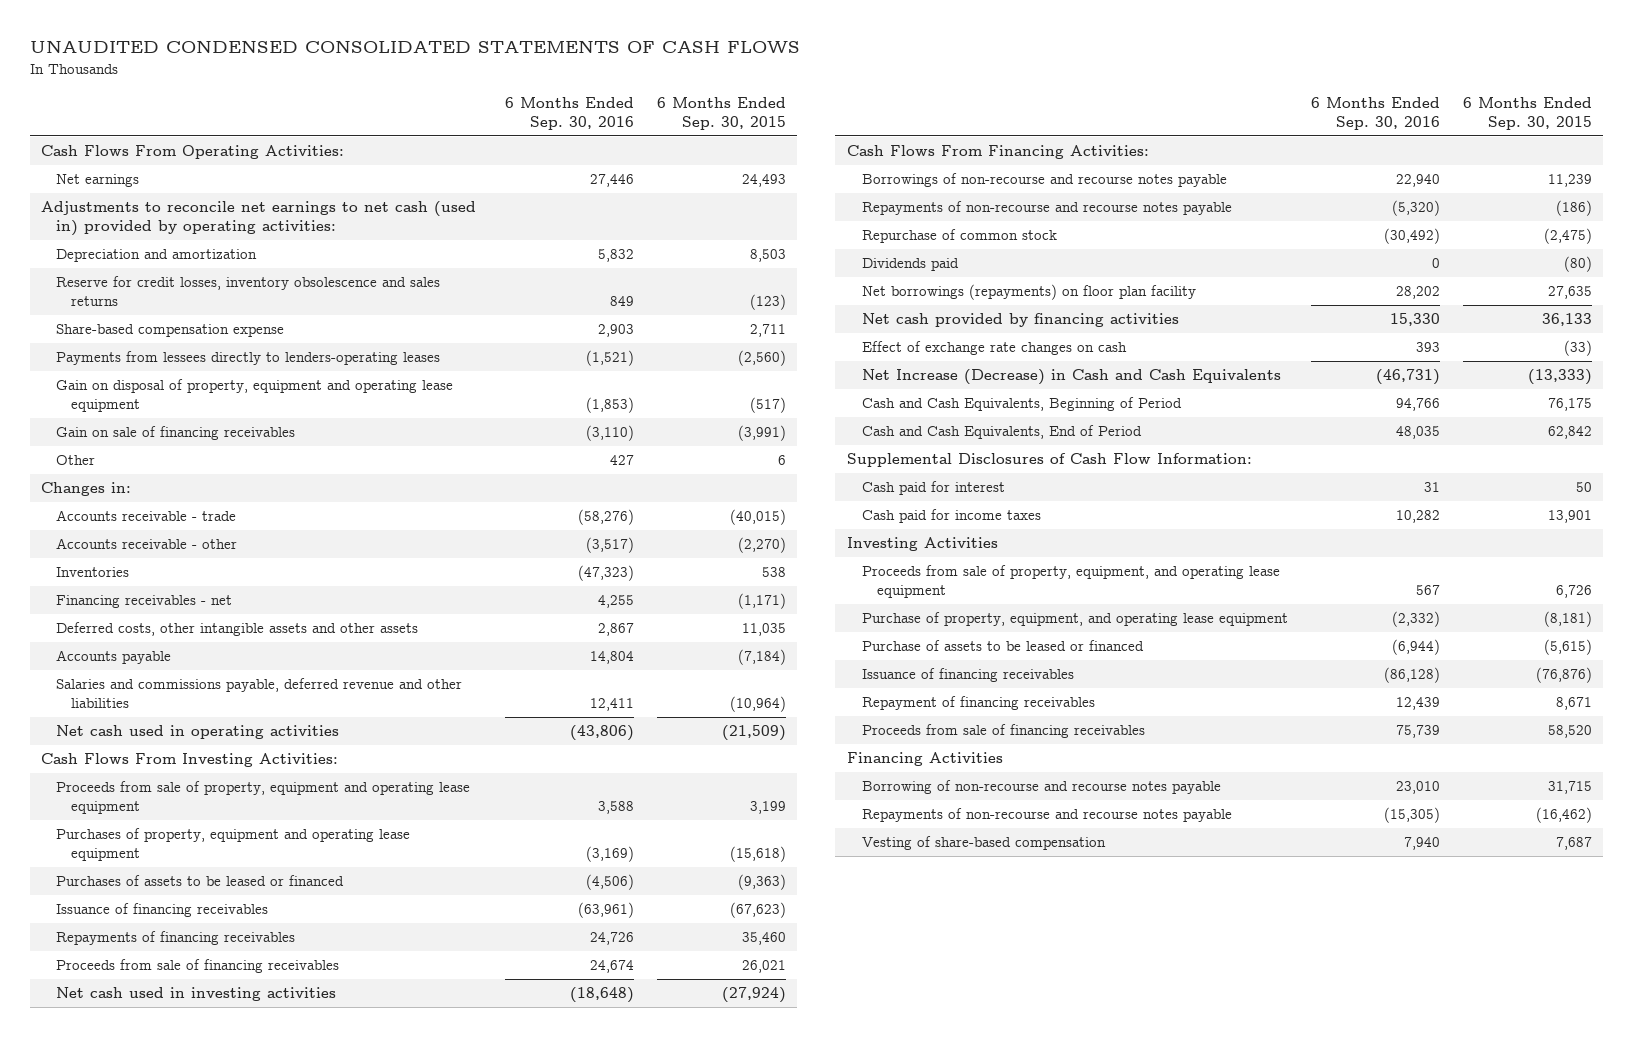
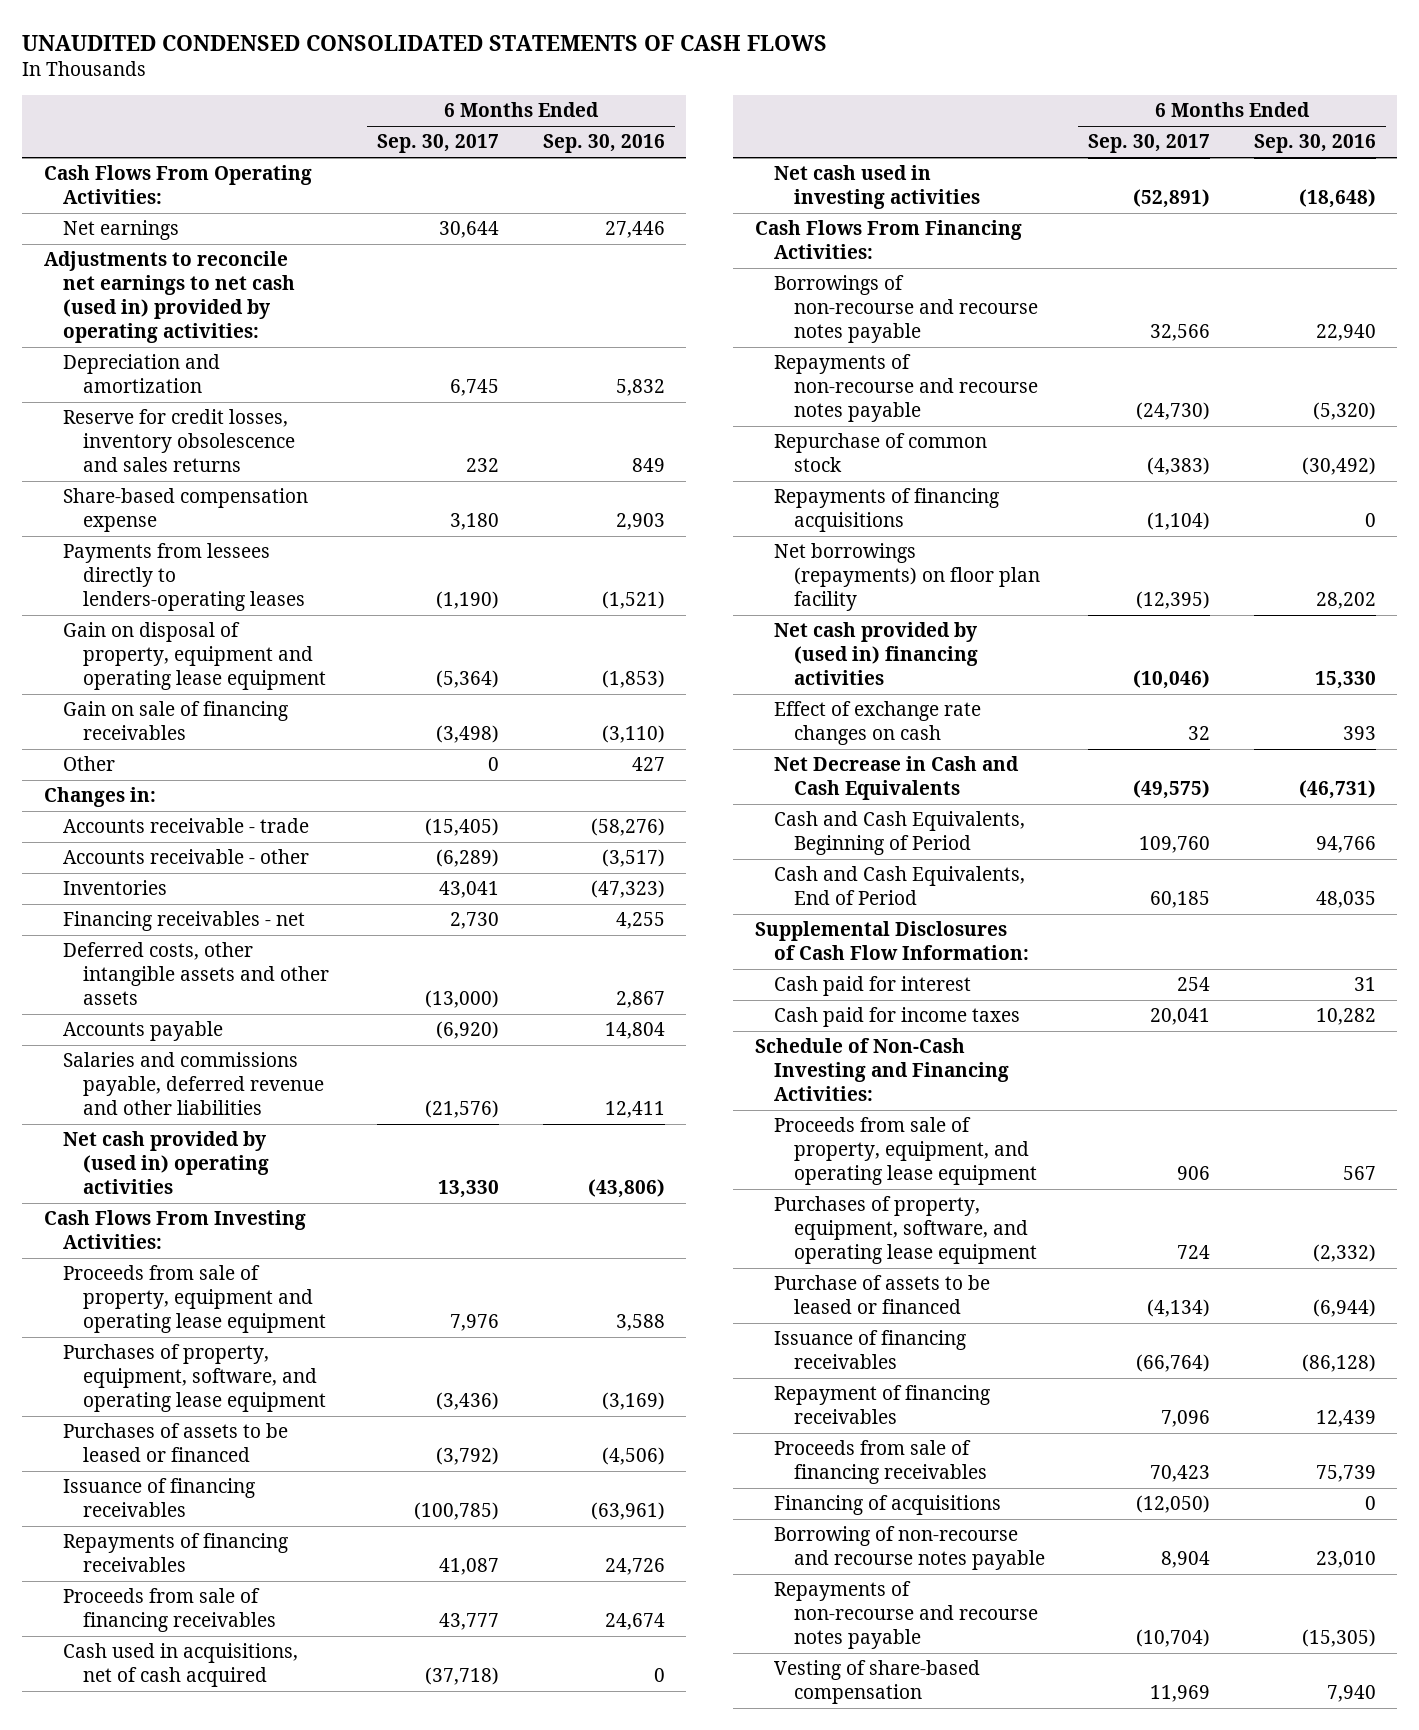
- | 6 Months Ended Sep. 30, 2016 | 6 Months Ended Sep. 30, 2015
+ | 6 Months Ended Sep. 30, 2017 | 6 Months Ended Sep. 30, 2016
- Net cash used in operating activities | (43,806) | (21,509)
+ Net cash provided by (used in) operating activities | 13,330 | (43,806)
- Purchases of property, equipment and operating lease equipment | (3,169) | (15,618)
+ Purchases of property, equipment, software, and operating lease equipment | (3,436) | (3,169)
+ Cash used in acquisitions, net of cash acquired | (37,718) | 0
- Dividends paid | 0 | (80)
+ Repayments of financing acquisitions | (1,104) | 0
- Net cash provided by financing activities | 15,330 | 36,133
+ Net cash provided by (used in) financing activities | (10,046) | 15,330
- Net Increase (Decrease) in Cash and Cash Equivalents | (46,731) | (13,333)
+ Net Decrease in Cash and Cash Equivalents | (49,575) | (46,731)
- Investing Activities
+ Schedule of Non-Cash Investing and Financing Activities:
- Purchase of property, equipment, and operating lease equipment | (2,332) | (8,181)
+ Purchases of property, equipment, software, and operating lease equipment | 724 | (2,332)
- Financing Activities
+ Financing of acquisitions | (12,050) | 0

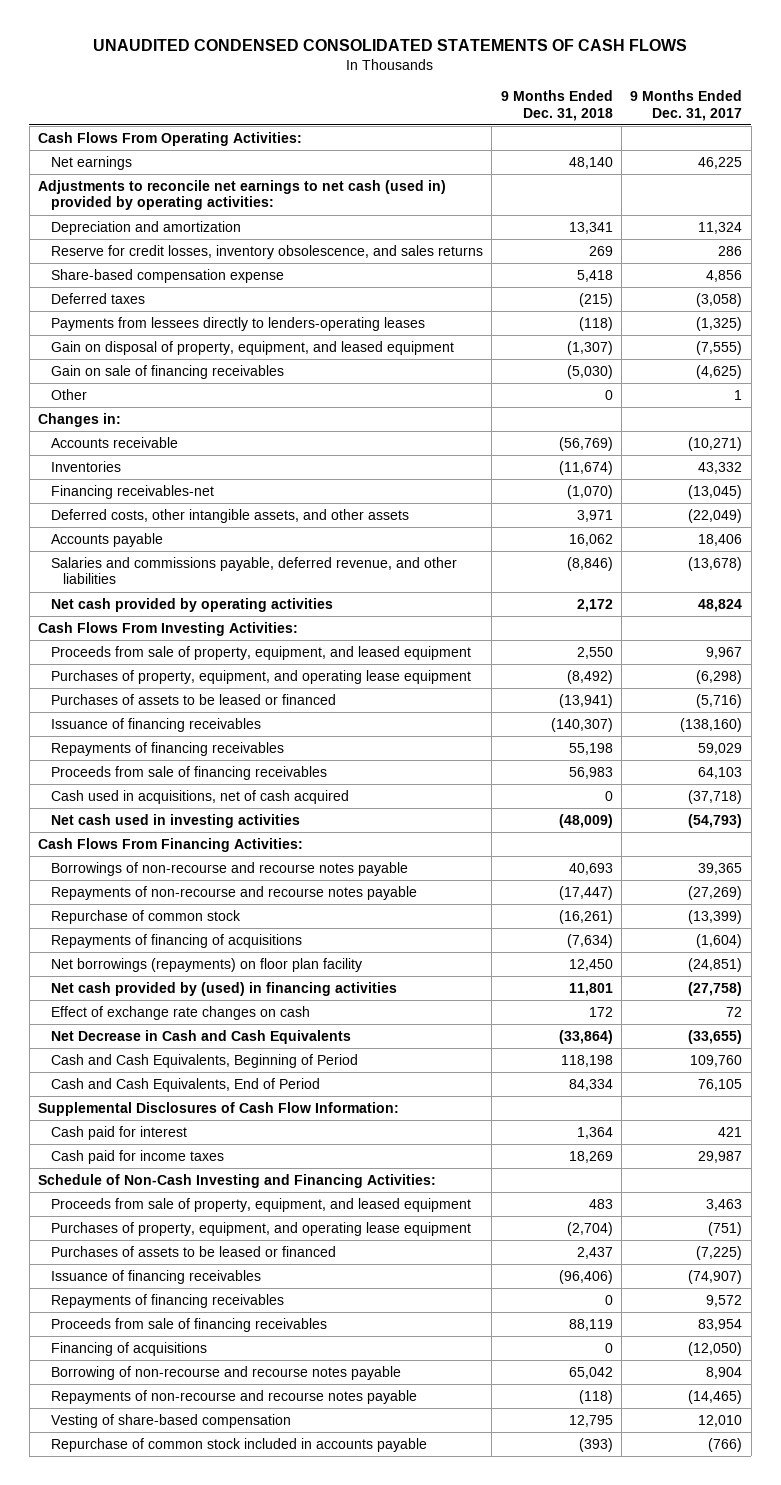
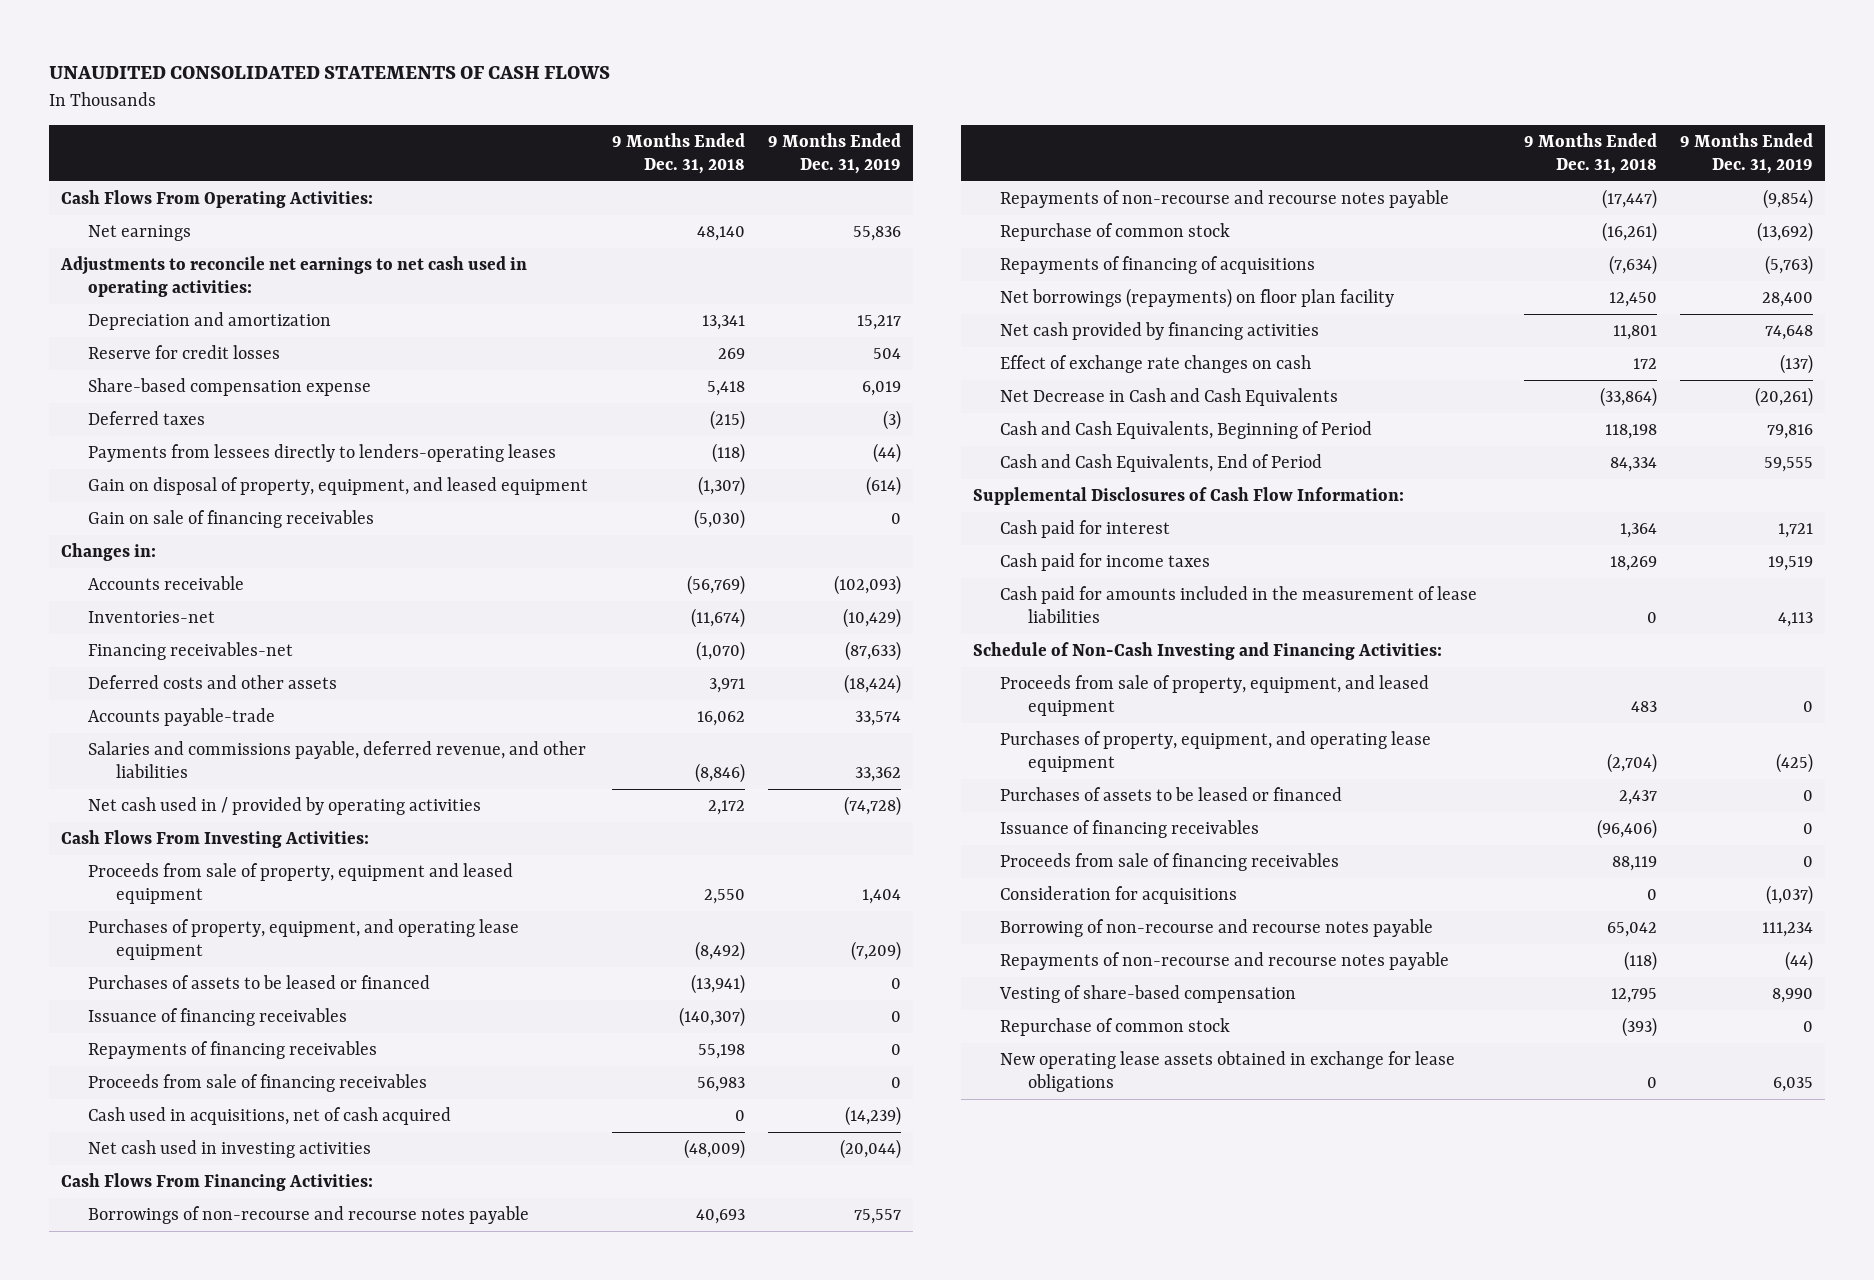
- UNAUDITED CONDENSED CONSOLIDATED STATEMENTS OF CASH FLOWS
+ UNAUDITED CONSOLIDATED STATEMENTS OF CASH FLOWS
- | 9 Months Ended Dec. 31, 2018 | 9 Months Ended Dec. 31, 2017
+ | 9 Months Ended Dec. 31, 2018 | 9 Months Ended Dec. 31, 2019
- Adjustments to reconcile net earnings to net cash (used in) provided by operating activities:
+ Adjustments to reconcile net earnings to net cash used in operating activities:
- Reserve for credit losses, inventory obsolescence, and sales returns | 269 | 286
+ Reserve for credit losses | 269 | 504
- Other | 0 | 1
- Inventories | (11,674) | 43,332
+ Inventories-net | (11,674) | (10,429)
- Deferred costs, other intangible assets, and other assets | 3,971 | (22,049)
- Accounts payable | 16,062 | 18,406
+ Deferred costs and other assets | 3,971 | (18,424)
+ Accounts payable-trade | 16,062 | 33,574
- Net cash provided by operating activities | 2,172 | 48,824
+ Net cash used in / provided by operating activities | 2,172 | (74,728)
- Proceeds from sale of property, equipment, and leased equipment | 2,550 | 9,967
+ Proceeds from sale of property, equipment and leased equipment | 2,550 | 1,404
- Net cash provided by (used) in financing activities | 11,801 | (27,758)
+ Net cash provided by financing activities | 11,801 | 74,648
+ Cash paid for amounts included in the measurement of lease liabilities | 0 | 4,113
- Repayments of financing receivables | 0 | 9,572
- Financing of acquisitions | 0 | (12,050)
+ Consideration for acquisitions | 0 | (1,037)
- Repurchase of common stock included in accounts payable | (393) | (766)
+ Repurchase of common stock | (393) | 0
+ New operating lease assets obtained in exchange for lease obligations | 0 | 6,035

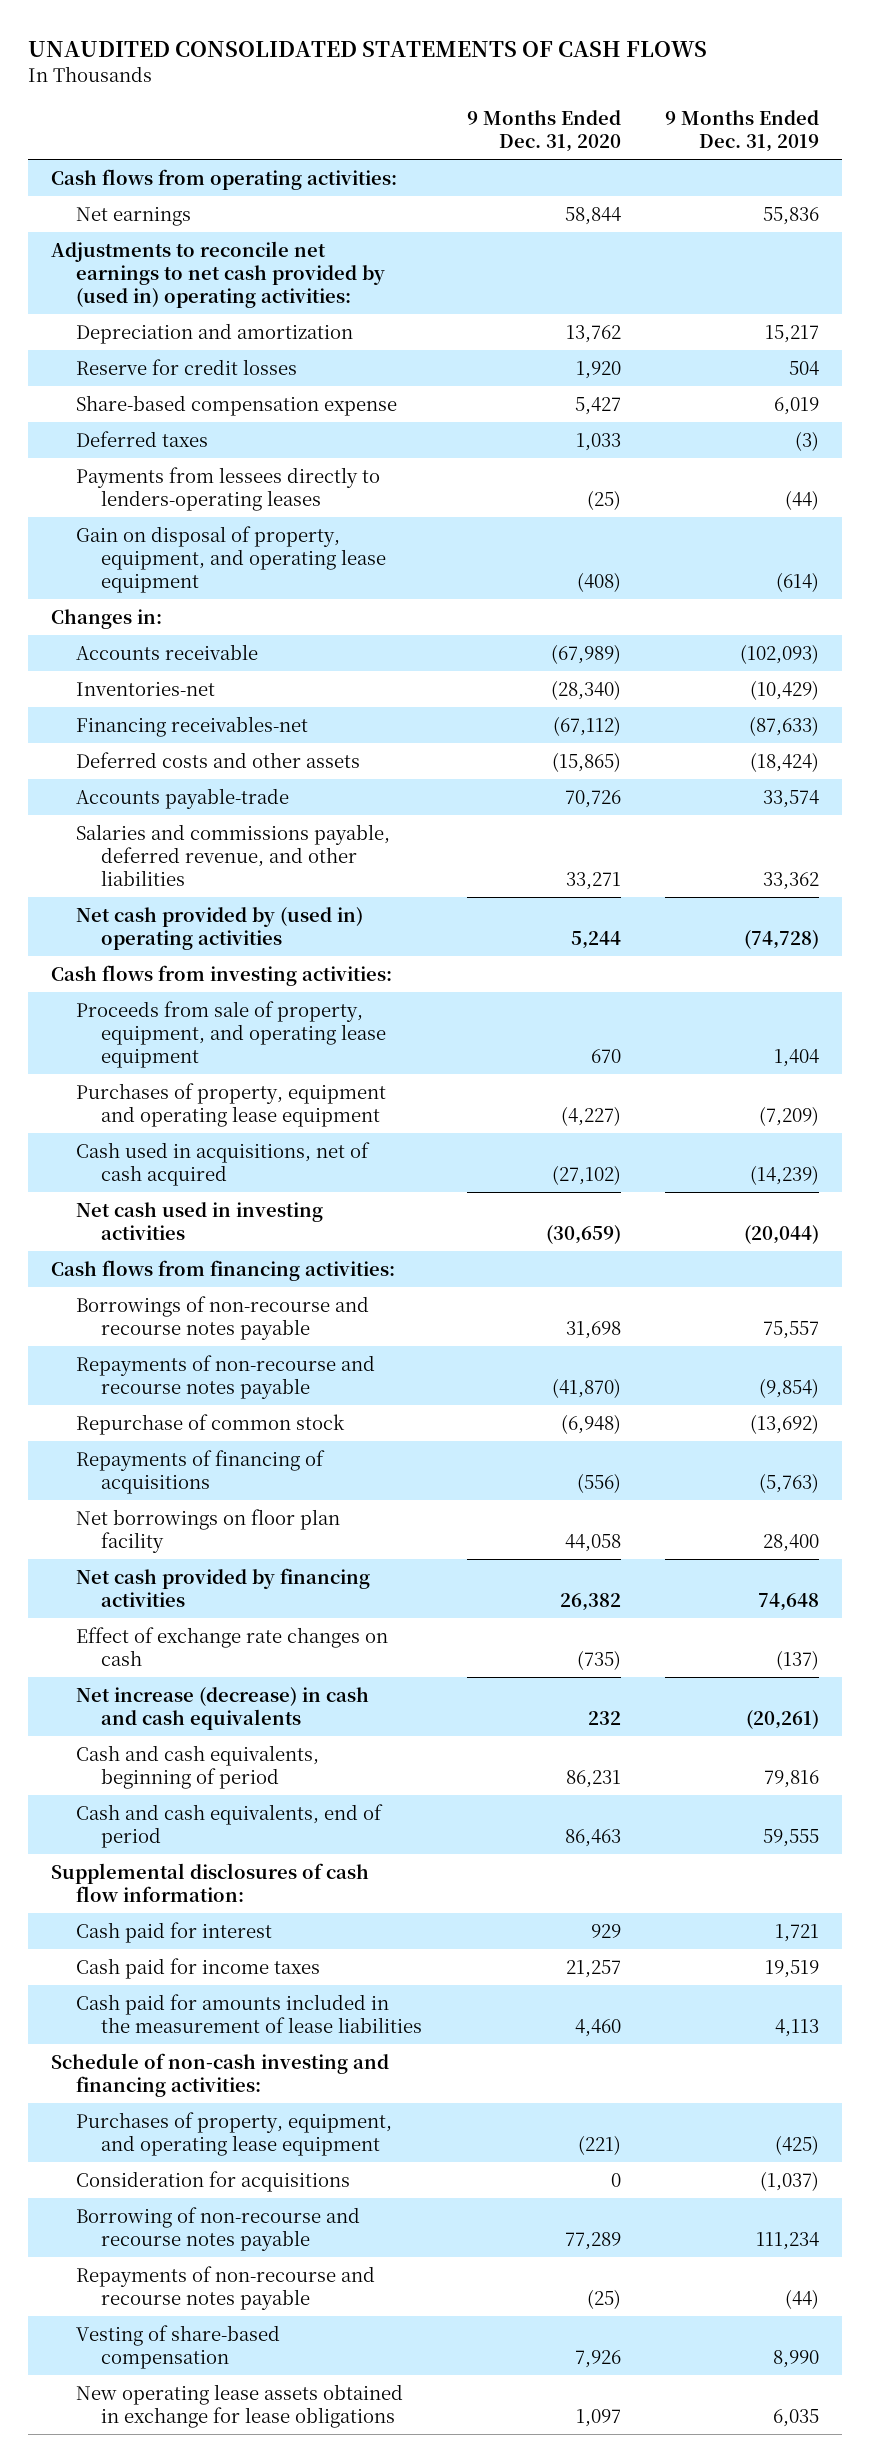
- | 9 Months Ended Dec. 31, 2018 | 9 Months Ended Dec. 31, 2019
+ | 9 Months Ended Dec. 31, 2020 | 9 Months Ended Dec. 31, 2019
- Cash Flows From Operating Activities:
+ Cash flows from operating activities:
- Adjustments to reconcile net earnings to net cash used in operating activities:
+ Adjustments to reconcile net earnings to net cash provided by (used in) operating activities:
- Gain on disposal of property, equipment, and leased equipment | (1,307) | (614)
- Gain on sale of financing receivables | (5,030) | 0
+ Gain on disposal of property, equipment, and operating lease equipment | (408) | (614)
- Net cash used in / provided by operating activities | 2,172 | (74,728)
- Cash Flows From Investing Activities:
- Proceeds from sale of property, equipment and leased equipment | 2,550 | 1,404
- Purchases of property, equipment, and operating lease equipment | (8,492) | (7,209)
- Purchases of assets to be leased or financed | (13,941) | 0
- Issuance of financing receivables | (140,307) | 0
- Repayments of financing receivables | 55,198 | 0
- Proceeds from sale of financing receivables | 56,983 | 0
+ Net cash provided by (used in) operating activities | 5,244 | (74,728)
+ Cash flows from investing activities:
+ Proceeds from sale of property, equipment, and operating lease equipment | 670 | 1,404
+ Purchases of property, equipment and operating lease equipment | (4,227) | (7,209)
- Cash Flows From Financing Activities:
+ Cash flows from financing activities:
- Net borrowings (repayments) on floor plan facility | 12,450 | 28,400
+ Net borrowings on floor plan facility | 44,058 | 28,400
- Net Decrease in Cash and Cash Equivalents | (33,864) | (20,261)
- Cash and Cash Equivalents, Beginning of Period | 118,198 | 79,816
- Cash and Cash Equivalents, End of Period | 84,334 | 59,555
- Supplemental Disclosures of Cash Flow Information:
+ Net increase (decrease) in cash and cash equivalents | 232 | (20,261)
+ Cash and cash equivalents, beginning of period | 86,231 | 79,816
+ Cash and cash equivalents, end of period | 86,463 | 59,555
+ Supplemental disclosures of cash flow information:
- Schedule of Non-Cash Investing and Financing Activities:
- Proceeds from sale of property, equipment, and leased equipment | 483 | 0
+ Schedule of non-cash investing and financing activities:
- Purchases of assets to be leased or financed | 2,437 | 0
- Issuance of financing receivables | (96,406) | 0
- Proceeds from sale of financing receivables | 88,119 | 0
- Repurchase of common stock | (393) | 0

